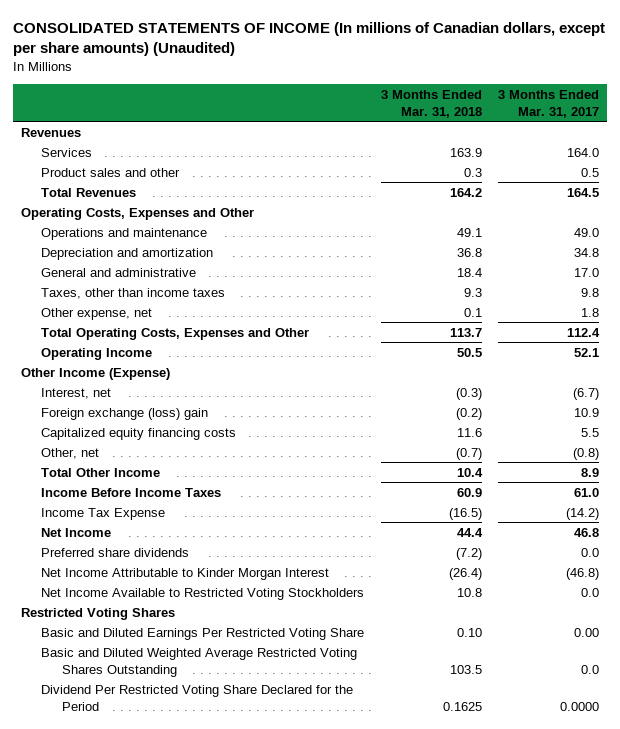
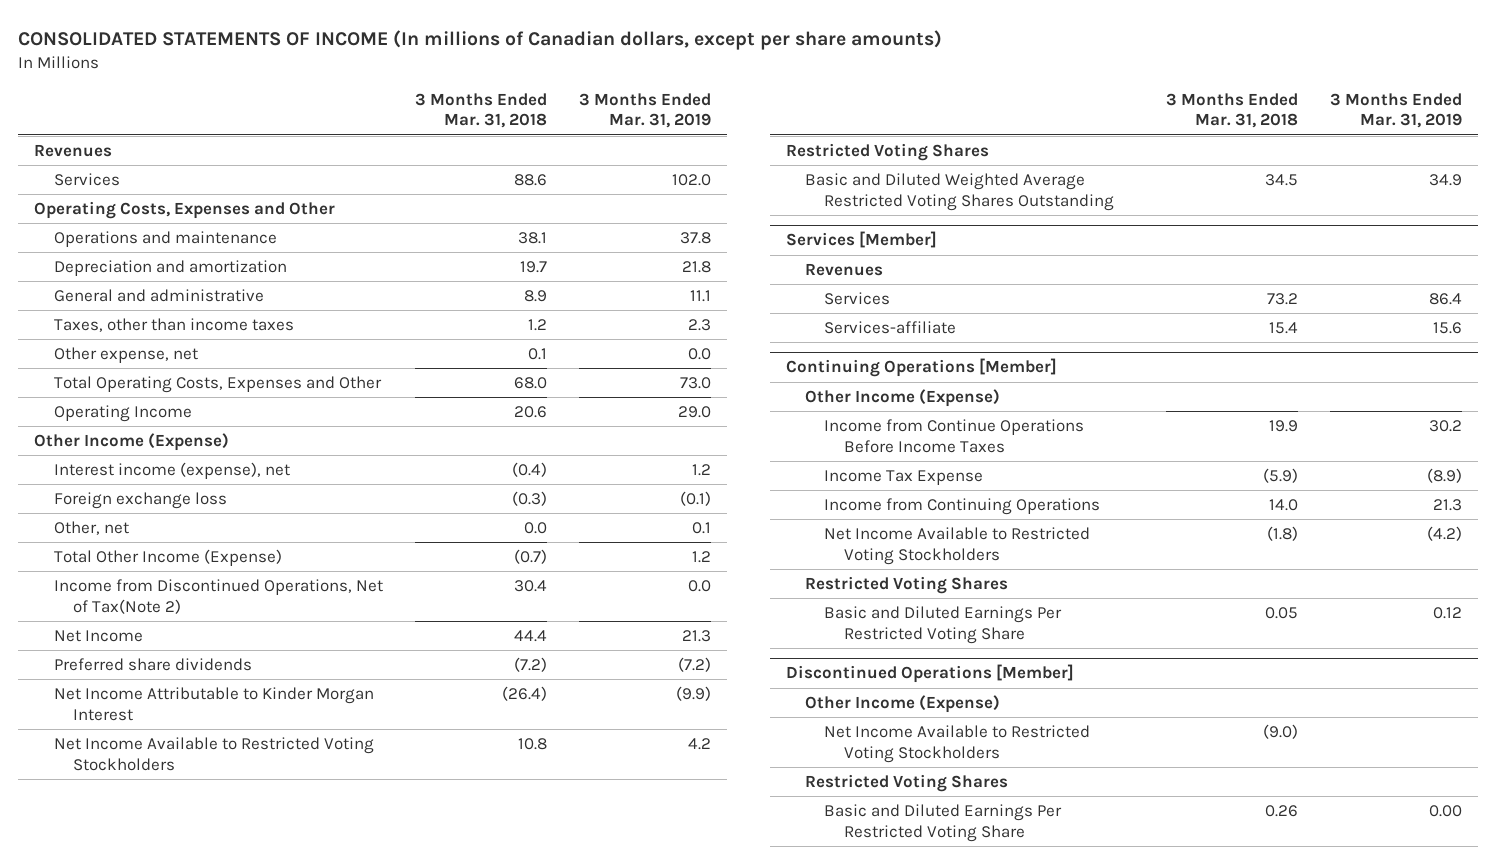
- CONSOLIDATED STATEMENTS OF INCOME (In millions of Canadian dollars, except per share amounts) (Unaudited)
+ CONSOLIDATED STATEMENTS OF INCOME (In millions of Canadian dollars, except per share amounts)
- | 3 Months Ended Mar. 31, 2018 | 3 Months Ended Mar. 31, 2017
+ | 3 Months Ended Mar. 31, 2018 | 3 Months Ended Mar. 31, 2019
- Services | 163.9 | 164.0
- Product sales and other | 0.3 | 0.5
- Total Revenues | 164.2 | 164.5
+ Services | 88.6 | 102.0
- Operations and maintenance | 49.1 | 49.0
- Depreciation and amortization | 36.8 | 34.8
- General and administrative | 18.4 | 17.0
- Taxes, other than income taxes | 9.3 | 9.8
+ Operations and maintenance | 38.1 | 37.8
+ Depreciation and amortization | 19.7 | 21.8
+ General and administrative | 8.9 | 11.1
+ Taxes, other than income taxes | 1.2 | 2.3
- Total Operating Costs, Expenses and Other | 113.7 | 112.4
- Operating Income | 50.5 | 52.1
+ Total Operating Costs, Expenses and Other | 68.0 | 73.0
+ Operating Income | 20.6 | 29.0
- Interest, net | (0.3) | (6.7)
- Foreign exchange (loss) gain | (0.2) | 10.9
- Capitalized equity financing costs | 11.6 | 5.5
- Other, net | (0.7) | (0.8)
- Total Other Income | 10.4 | 8.9
- Income Before Income Taxes | 60.9 | 61.0
- Income Tax Expense | (16.5) | (14.2)
+ Interest income (expense), net | (0.4) | 1.2
+ Foreign exchange loss | (0.3) | (0.1)
+ Other, net | 0.0 | 0.1
+ Total Other Income (Expense) | (0.7) | 1.2
+ Income from Discontinued Operations, Net of Tax(Note 2) | 30.4 | 0.0
- Basic and Diluted Earnings Per Restricted Voting Share | 0.10 | 0.00
- Basic and Diluted Weighted Average Restricted Voting Shares Outstanding | 103.5 | 0.0
- Dividend Per Restricted Voting Share Declared for the Period | 0.1625 | 0.0000
+ Basic and Diluted Weighted Average Restricted Voting Shares Outstanding | 34.5 | 34.9
+ Services [Member]
+ Revenues
+ Services | 73.2 | 86.4
+ Services-affiliate | 15.4 | 15.6
+ Continuing Operations [Member]
+ Other Income (Expense)
+ Income from Continue Operations Before Income Taxes | 19.9 | 30.2
+ Income Tax Expense | (5.9) | (8.9)
+ Income from Continuing Operations | 14.0 | 21.3
+ Net Income Available to Restricted Voting Stockholders | (1.8) | (4.2)
+ Restricted Voting Shares
+ Basic and Diluted Earnings Per Restricted Voting Share | 0.05 | 0.12
+ Discontinued Operations [Member]
+ Other Income (Expense)
+ Net Income Available to Restricted Voting Stockholders | (9.0) |
+ Restricted Voting Shares
+ Basic and Diluted Earnings Per Restricted Voting Share | 0.26 | 0.00

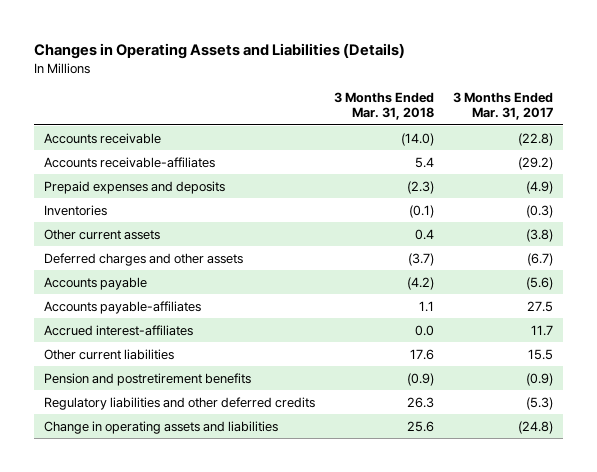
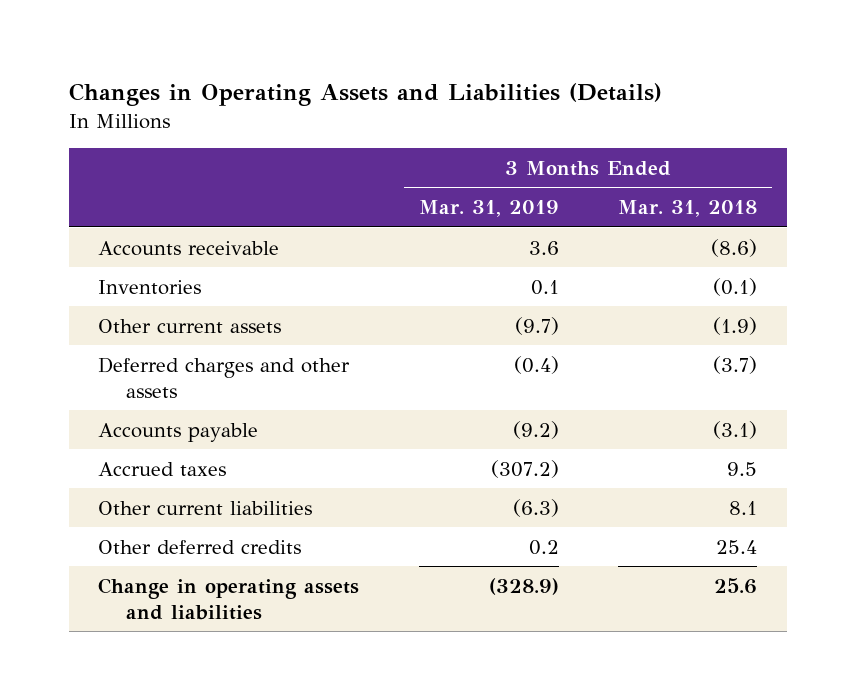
- | 3 Months Ended Mar. 31, 2018 | 3 Months Ended Mar. 31, 2017
+ | 3 Months Ended Mar. 31, 2019 | 3 Months Ended Mar. 31, 2018
- Accounts receivable | (14.0) | (22.8)
- Accounts receivable-affiliates | 5.4 | (29.2)
- Prepaid expenses and deposits | (2.3) | (4.9)
+ Accounts receivable | 3.6 | (8.6)
- Other current assets | 0.4 | (3.8)
+ Other current assets | (9.7) | (1.9)
- Accounts payable | (4.2) | (5.6)
- Accounts payable-affiliates | 1.1 | 27.5
- Accrued interest-affiliates | 0.0 | 11.7
- Other current liabilities | 17.6 | 15.5
- Pension and postretirement benefits | (0.9) | (0.9)
- Regulatory liabilities and other deferred credits | 26.3 | (5.3)
+ Accounts payable | (9.2) | (3.1)
+ Accrued taxes | (307.2) | 9.5
+ Other current liabilities | (6.3) | 8.1
+ Other deferred credits | 0.2 | 25.4

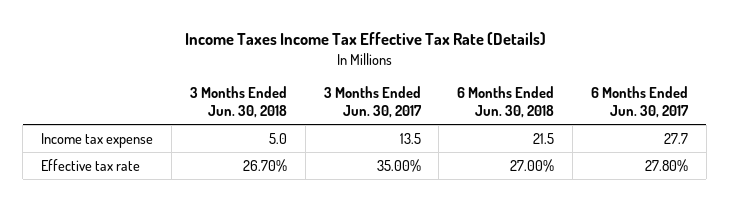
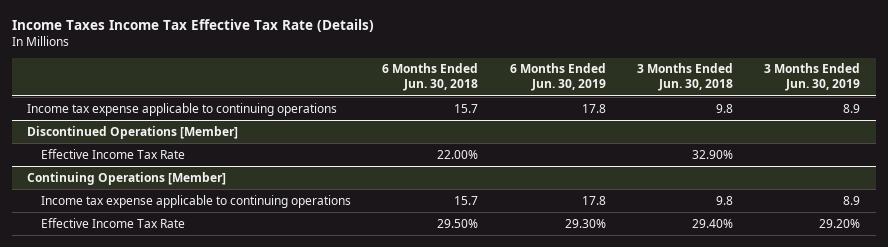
- | 3 Months Ended Jun. 30, 2018 | 3 Months Ended Jun. 30, 2017 | 6 Months Ended Jun. 30, 2018 | 6 Months Ended Jun. 30, 2017
+ | 6 Months Ended Jun. 30, 2018 | 6 Months Ended Jun. 30, 2019 | 3 Months Ended Jun. 30, 2018 | 3 Months Ended Jun. 30, 2019
- Income tax expense | 5.0 | 13.5 | 21.5 | 27.7
- Effective tax rate | 26.70% | 35.00% | 27.00% | 27.80%
+ Income tax expense applicable to continuing operations | 15.7 | 17.8 | 9.8 | 8.9
+ Discontinued Operations [Member]
+ Effective Income Tax Rate | 22.00% | | 32.90% |
+ Continuing Operations [Member]
+ Income tax expense applicable to continuing operations | 15.7 | 17.8 | 9.8 | 8.9
+ Effective Income Tax Rate | 29.50% | 29.30% | 29.40% | 29.20%

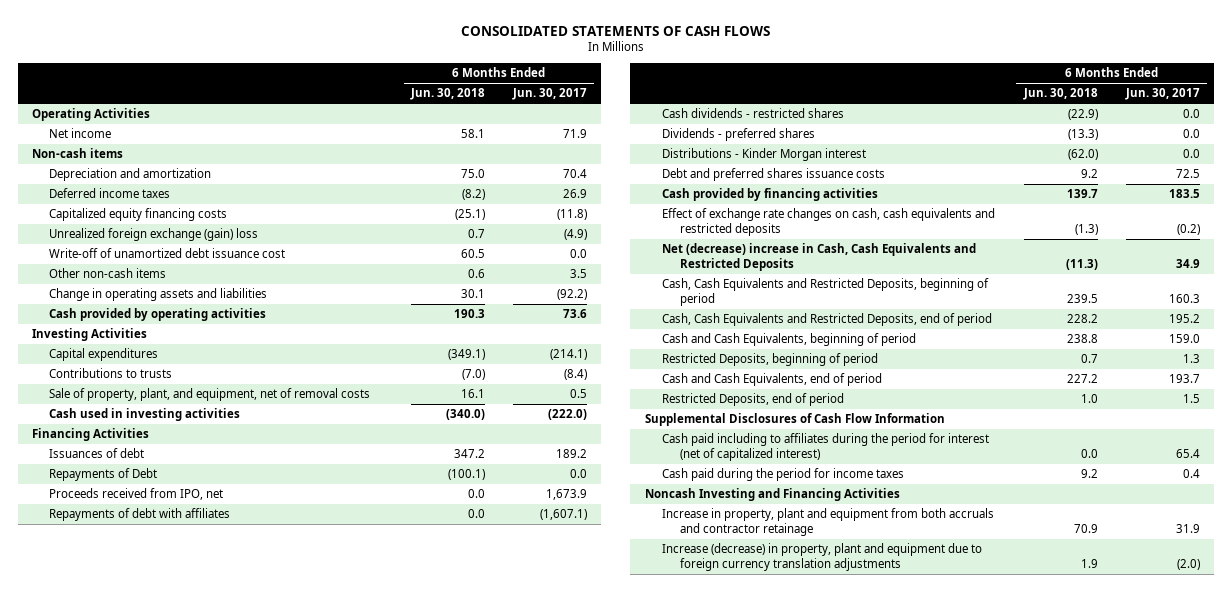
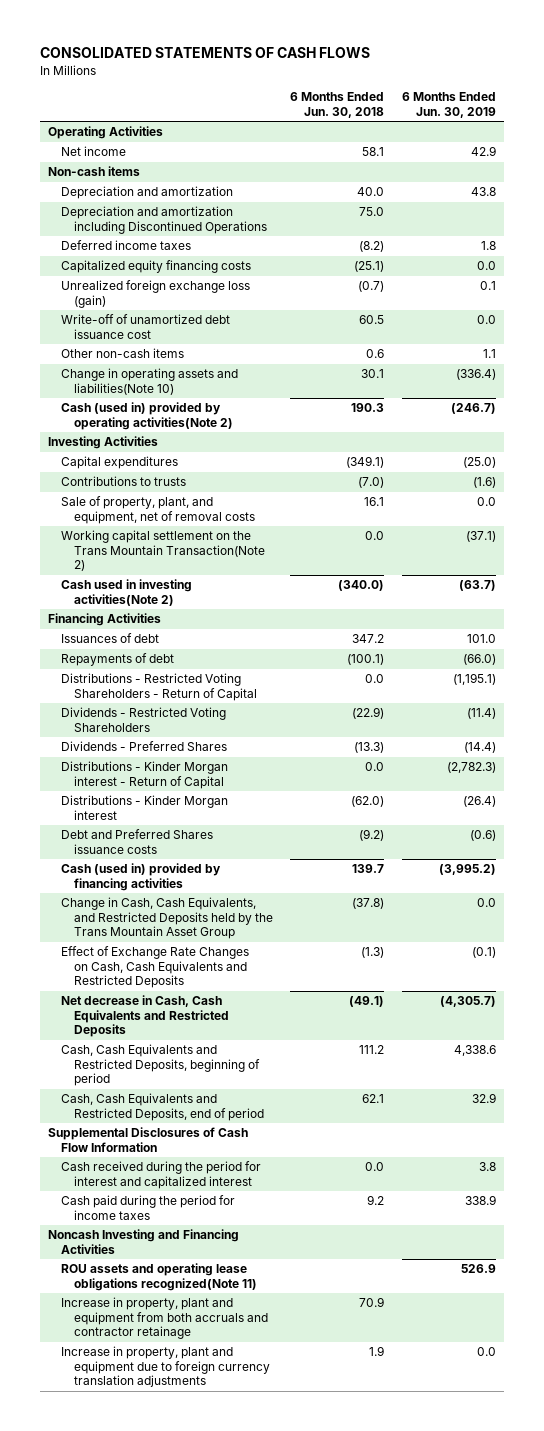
- | 6 Months Ended Jun. 30, 2018 | 6 Months Ended Jun. 30, 2017
+ | 6 Months Ended Jun. 30, 2018 | 6 Months Ended Jun. 30, 2019
- Depreciation and amortization | 75.0 | 70.4
+ Depreciation and amortization | 40.0 | 43.8
+ Depreciation and amortization including Discontinued Operations | 75.0 |
- Unrealized foreign exchange (gain) loss | 0.7 | (4.9)
+ Unrealized foreign exchange loss (gain) | (0.7) | 0.1
- Change in operating assets and liabilities | 30.1 | (92.2)
- Cash provided by operating activities | 190.3 | 73.6
+ Change in operating assets and liabilities(Note 10) | 30.1 | (336.4)
+ Cash (used in) provided by operating activities(Note 2) | 190.3 | (246.7)
- Cash used in investing activities | (340.0) | (222.0)
+ Working capital settlement on the Trans Mountain Transaction(Note 2) | 0.0 | (37.1)
+ Cash used in investing activities(Note 2) | (340.0) | (63.7)
- Repayments of Debt | (100.1) | 0.0
- Proceeds received from IPO, net | 0.0 | 1,673.9
- Repayments of debt with affiliates | 0.0 | (1,607.1)
- Cash dividends - restricted shares | (22.9) | 0.0
- Dividends - preferred shares | (13.3) | 0.0
+ Repayments of debt | (100.1) | (66.0)
+ Distributions - Restricted Voting Shareholders - Return of Capital | 0.0 | (1,195.1)
+ Dividends - Restricted Voting Shareholders | (22.9) | (11.4)
+ Dividends - Preferred Shares | (13.3) | (14.4)
+ Distributions - Kinder Morgan interest - Return of Capital | 0.0 | (2,782.3)
- Debt and preferred shares issuance costs | 9.2 | 72.5
- Cash provided by financing activities | 139.7 | 183.5
- Effect of exchange rate changes on cash, cash equivalents and restricted deposits | (1.3) | (0.2)
- Net (decrease) increase in Cash, Cash Equivalents and Restricted Deposits | (11.3) | 34.9
- Cash, Cash Equivalents and Restricted Deposits, beginning of period | 239.5 | 160.3
- Cash, Cash Equivalents and Restricted Deposits, end of period | 228.2 | 195.2
- Cash and Cash Equivalents, beginning of period | 238.8 | 159.0
- Restricted Deposits, beginning of period | 0.7 | 1.3
- Cash and Cash Equivalents, end of period | 227.2 | 193.7
- Restricted Deposits, end of period | 1.0 | 1.5
+ Debt and Preferred Shares issuance costs | (9.2) | (0.6)
+ Cash (used in) provided by financing activities | 139.7 | (3,995.2)
+ Change in Cash, Cash Equivalents, and Restricted Deposits held by the Trans Mountain Asset Group | (37.8) | 0.0
+ Effect of Exchange Rate Changes on Cash, Cash Equivalents and Restricted Deposits | (1.3) | (0.1)
+ Net decrease in Cash, Cash Equivalents and Restricted Deposits | (49.1) | (4,305.7)
+ Cash, Cash Equivalents and Restricted Deposits, beginning of period | 111.2 | 4,338.6
+ Cash, Cash Equivalents and Restricted Deposits, end of period | 62.1 | 32.9
- Cash paid including to affiliates during the period for interest (net of capitalized interest) | 0.0 | 65.4
+ Cash received during the period for interest and capitalized interest | 0.0 | 3.8
+ ROU assets and operating lease obligations recognized(Note 11) | | 526.9
- Increase (decrease) in property, plant and equipment due to foreign currency translation adjustments | 1.9 | (2.0)
+ Increase in property, plant and equipment due to foreign currency translation adjustments | 1.9 | 0.0

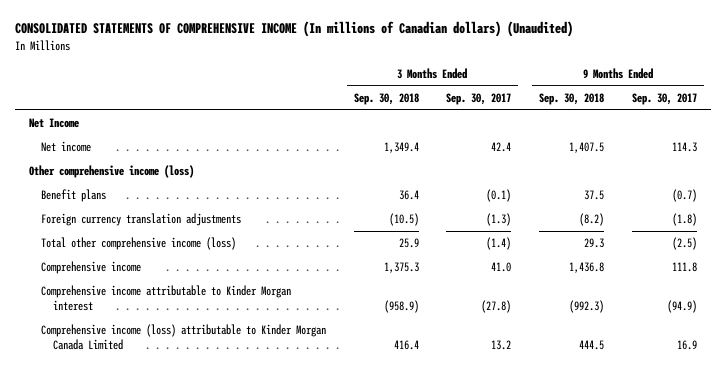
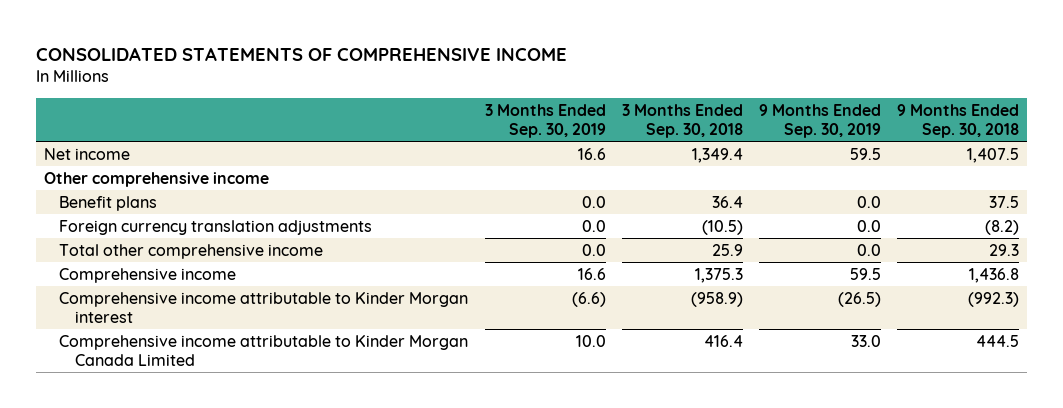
- CONSOLIDATED STATEMENTS OF COMPREHENSIVE INCOME (In millions of Canadian dollars) (Unaudited)
+ CONSOLIDATED STATEMENTS OF COMPREHENSIVE INCOME
- | 3 Months Ended Sep. 30, 2018 | 3 Months Ended Sep. 30, 2017 | 9 Months Ended Sep. 30, 2018 | 9 Months Ended Sep. 30, 2017
+ | 3 Months Ended Sep. 30, 2019 | 3 Months Ended Sep. 30, 2018 | 9 Months Ended Sep. 30, 2019 | 9 Months Ended Sep. 30, 2018
- Net Income
- Other comprehensive income (loss)
+ Other comprehensive income
- Total other comprehensive income (loss) | 25.9 | (1.4) | 29.3 | (2.5)
+ Total other comprehensive income | 0.0 | 25.9 | 0.0 | 29.3
- Comprehensive income (loss) attributable to Kinder Morgan Canada Limited | 416.4 | 13.2 | 444.5 | 16.9
+ Comprehensive income attributable to Kinder Morgan Canada Limited | 10.0 | 416.4 | 33.0 | 444.5

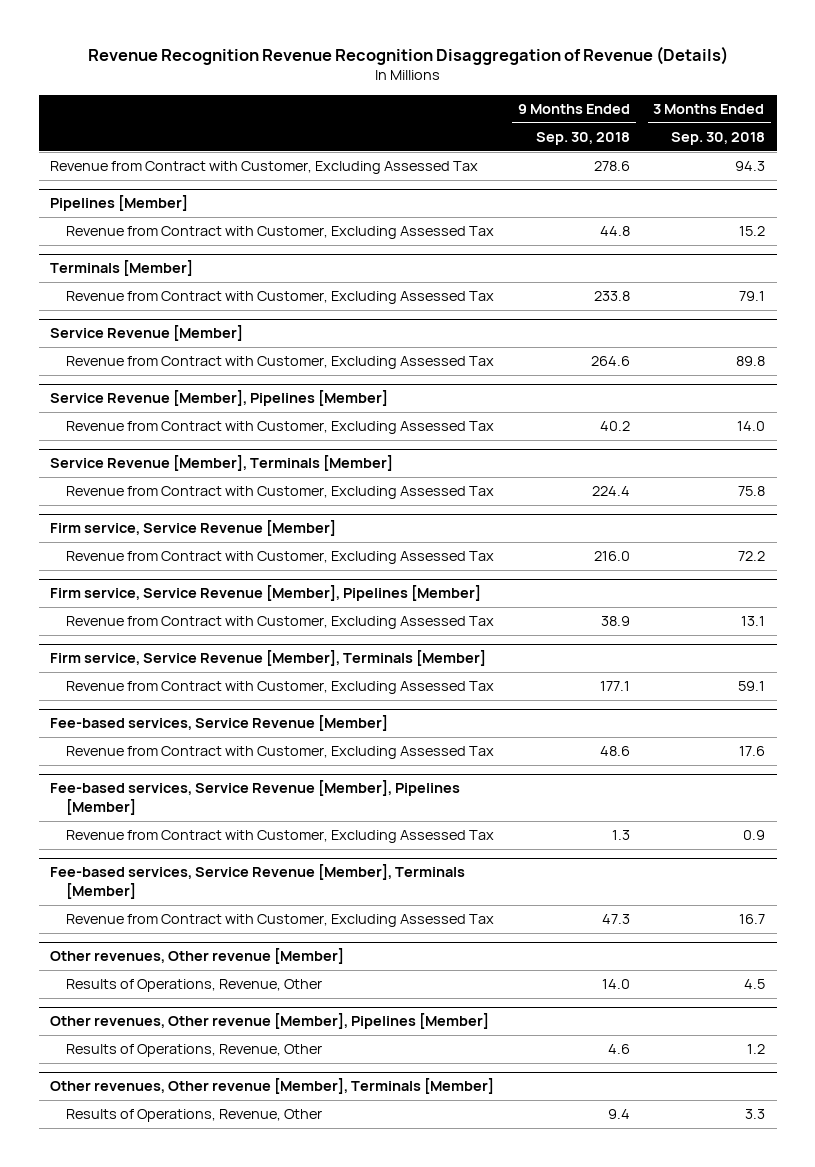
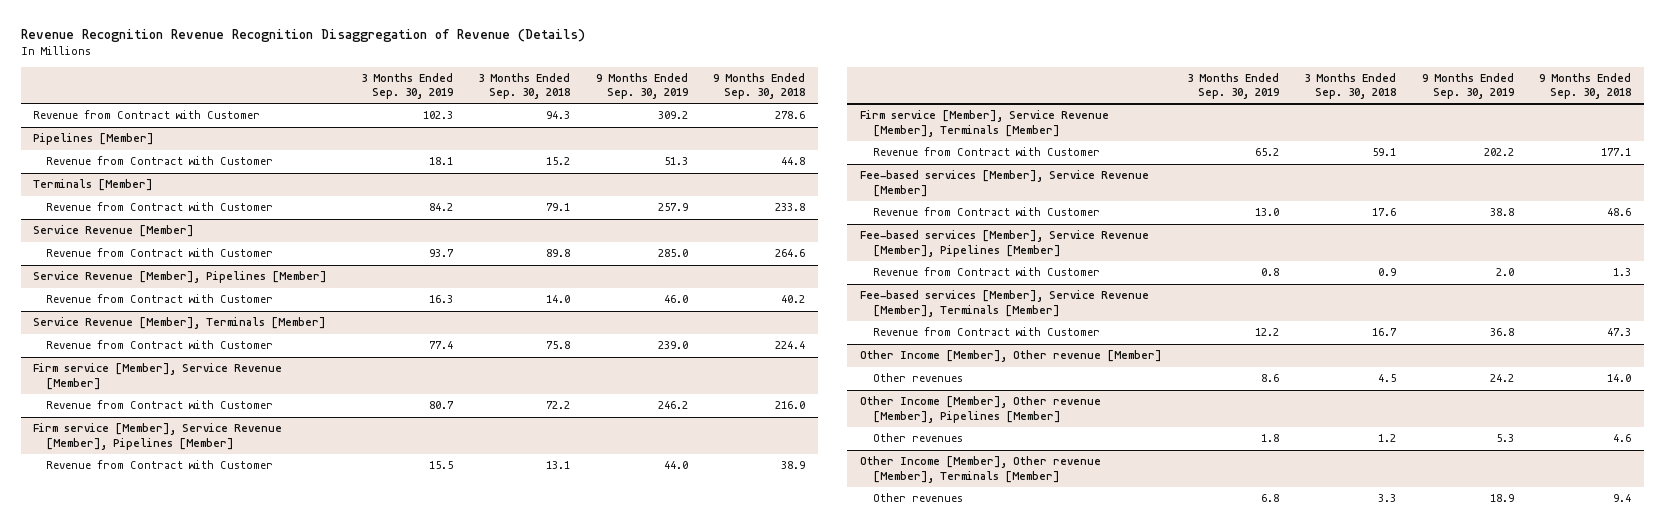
- | 9 Months Ended Sep. 30, 2018 | 3 Months Ended Sep. 30, 2018
+ | 3 Months Ended Sep. 30, 2019 | 3 Months Ended Sep. 30, 2018 | 9 Months Ended Sep. 30, 2019 | 9 Months Ended Sep. 30, 2018
- Revenue from Contract with Customer, Excluding Assessed Tax | 278.6 | 94.3
+ Revenue from Contract with Customer | 102.3 | 94.3 | 309.2 | 278.6
@ Pipelines [Member]
- Revenue from Contract with Customer, Excluding Assessed Tax | 44.8 | 15.2
+ Revenue from Contract with Customer | 18.1 | 15.2 | 51.3 | 44.8
@ Terminals [Member]
- Revenue from Contract with Customer, Excluding Assessed Tax | 233.8 | 79.1
+ Revenue from Contract with Customer | 84.2 | 79.1 | 257.9 | 233.8
@ Service Revenue [Member]
- Revenue from Contract with Customer, Excluding Assessed Tax | 264.6 | 89.8
+ Revenue from Contract with Customer | 93.7 | 89.8 | 285.0 | 264.6
@ Service Revenue [Member], Pipelines [Member]
- Revenue from Contract with Customer, Excluding Assessed Tax | 40.2 | 14.0
+ Revenue from Contract with Customer | 16.3 | 14.0 | 46.0 | 40.2
@ Service Revenue [Member], Terminals [Member]
- Revenue from Contract with Customer, Excluding Assessed Tax | 224.4 | 75.8
- Firm service, Service Revenue [Member]
- Revenue from Contract with Customer, Excluding Assessed Tax | 216.0 | 72.2
- Firm service, Service Revenue [Member], Pipelines [Member]
- Revenue from Contract with Customer, Excluding Assessed Tax | 38.9 | 13.1
- Firm service, Service Revenue [Member], Terminals [Member]
- Revenue from Contract with Customer, Excluding Assessed Tax | 177.1 | 59.1
- Fee-based services, Service Revenue [Member]
- Revenue from Contract with Customer, Excluding Assessed Tax | 48.6 | 17.6
- Fee-based services, Service Revenue [Member], Pipelines [Member]
- Revenue from Contract with Customer, Excluding Assessed Tax | 1.3 | 0.9
- Fee-based services, Service Revenue [Member], Terminals [Member]
- Revenue from Contract with Customer, Excluding Assessed Tax | 47.3 | 16.7
- Other revenues, Other revenue [Member]
- Results of Operations, Revenue, Other | 14.0 | 4.5
- Other revenues, Other revenue [Member], Pipelines [Member]
- Results of Operations, Revenue, Other | 4.6 | 1.2
- Other revenues, Other revenue [Member], Terminals [Member]
- Results of Operations, Revenue, Other | 9.4 | 3.3
@ Service Revenue [Member], Terminals [Member]
+ Revenue from Contract with Customer | 77.4 | 75.8 | 239.0 | 224.4
+ Firm service [Member], Service Revenue [Member]
+ Revenue from Contract with Customer | 80.7 | 72.2 | 246.2 | 216.0
+ Firm service [Member], Service Revenue [Member], Pipelines [Member]
+ Revenue from Contract with Customer | 15.5 | 13.1 | 44.0 | 38.9
+ Firm service [Member], Service Revenue [Member], Terminals [Member]
+ Revenue from Contract with Customer | 65.2 | 59.1 | 202.2 | 177.1
+ Fee-based services [Member], Service Revenue [Member]
+ Revenue from Contract with Customer | 13.0 | 17.6 | 38.8 | 48.6
+ Fee-based services [Member], Service Revenue [Member], Pipelines [Member]
+ Revenue from Contract with Customer | 0.8 | 0.9 | 2.0 | 1.3
+ Fee-based services [Member], Service Revenue [Member], Terminals [Member]
+ Revenue from Contract with Customer | 12.2 | 16.7 | 36.8 | 47.3
+ Other Income [Member], Other revenue [Member]
+ Other revenues | 8.6 | 4.5 | 24.2 | 14.0
+ Other Income [Member], Other revenue [Member], Pipelines [Member]
+ Other revenues | 1.8 | 1.2 | 5.3 | 4.6
+ Other Income [Member], Other revenue [Member], Terminals [Member]
+ Other revenues | 6.8 | 3.3 | 18.9 | 9.4

